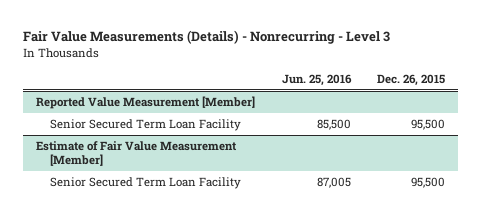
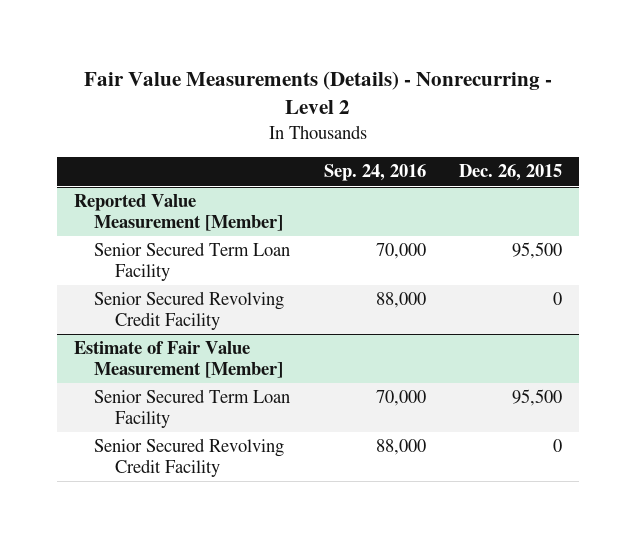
- Fair Value Measurements (Details) - Nonrecurring - Level 3
+ Fair Value Measurements (Details) - Nonrecurring - Level 2
- | Jun. 25, 2016 | Dec. 26, 2015
+ | Sep. 24, 2016 | Dec. 26, 2015
@ Reported Value Measurement [Member]
+ Senior Secured Revolving Credit Facility | 88,000 | 0
@ Estimate of Fair Value Measurement [Member]
+ Senior Secured Revolving Credit Facility | 88,000 | 0

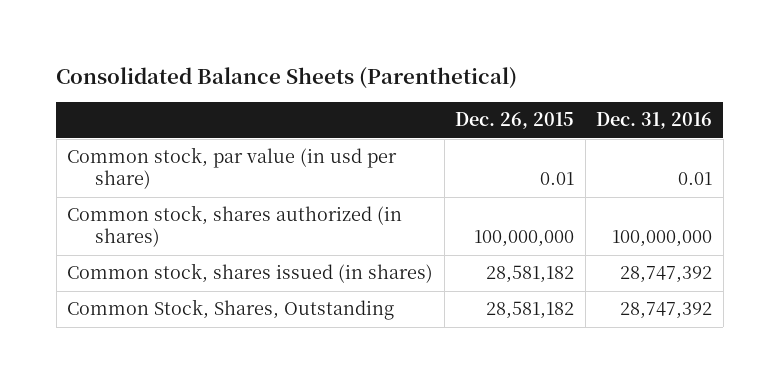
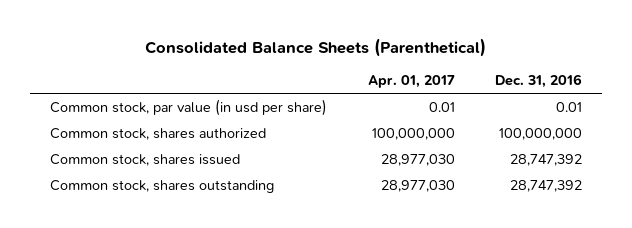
- | Dec. 26, 2015 | Dec. 31, 2016
+ | Apr. 01, 2017 | Dec. 31, 2016
- Common stock, shares authorized (in shares) | 100,000,000 | 100,000,000
- Common stock, shares issued (in shares) | 28,581,182 | 28,747,392
- Common Stock, Shares, Outstanding | 28,581,182 | 28,747,392
+ Common stock, shares authorized | 100,000,000 | 100,000,000
+ Common stock, shares issued | 28,977,030 | 28,747,392
+ Common stock, shares outstanding | 28,977,030 | 28,747,392

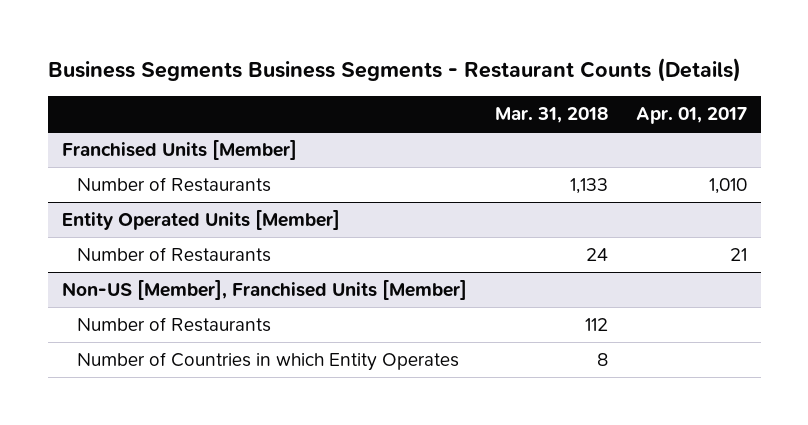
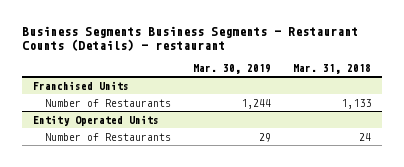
- Business Segments Business Segments - Restaurant Counts (Details)
+ Business Segments Business Segments - Restaurant Counts (Details) - restaurant
- | Mar. 31, 2018 | Apr. 01, 2017
+ | Mar. 30, 2019 | Mar. 31, 2018
- Franchised Units [Member]
+ Franchised Units
- Entity Operated Units [Member]
+ Entity Operated Units
- Non-US [Member], Franchised Units [Member]
- Number of Restaurants | 112 |
- Number of Countries in which Entity Operates | 8 |

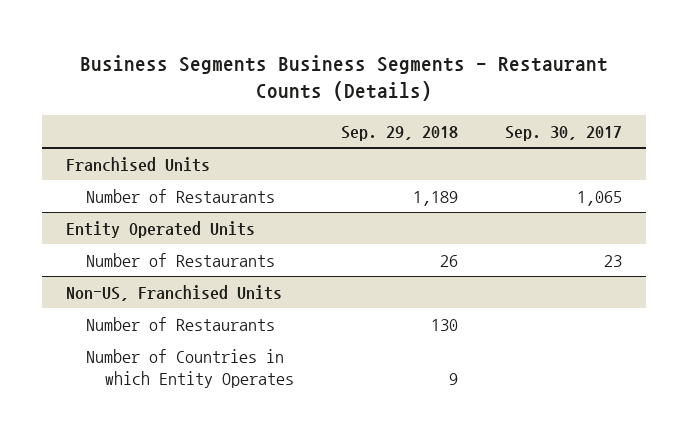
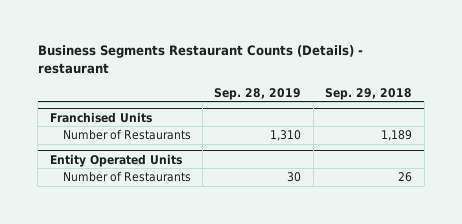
- Business Segments Business Segments - Restaurant Counts (Details)
+ Business Segments Restaurant Counts (Details) - restaurant
- | Sep. 29, 2018 | Sep. 30, 2017
+ | Sep. 28, 2019 | Sep. 29, 2018
- Non-US, Franchised Units
- Number of Restaurants | 130 |
- Number of Countries in which Entity Operates | 9 |

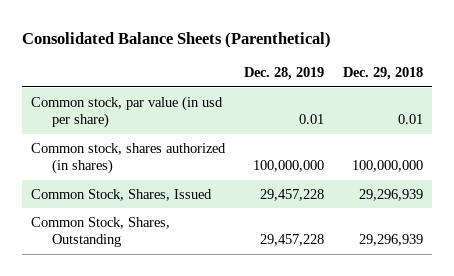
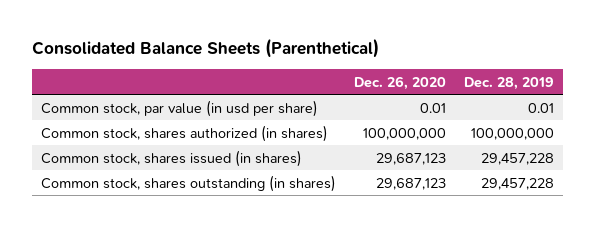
- | Dec. 28, 2019 | Dec. 29, 2018
+ | Dec. 26, 2020 | Dec. 28, 2019
- Common Stock, Shares, Issued | 29,457,228 | 29,296,939
- Common Stock, Shares, Outstanding | 29,457,228 | 29,296,939
+ Common stock, shares issued (in shares) | 29,687,123 | 29,457,228
+ Common stock, shares outstanding (in shares) | 29,687,123 | 29,457,228

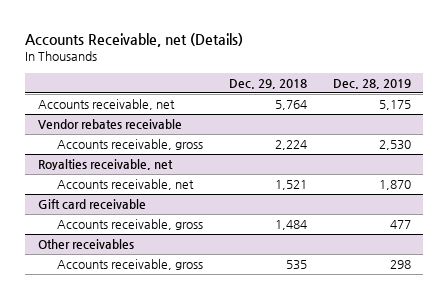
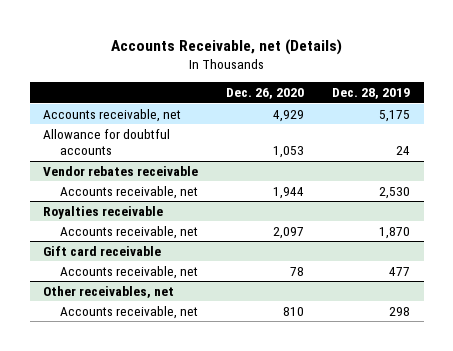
- | Dec. 29, 2018 | Dec. 28, 2019
+ | Dec. 26, 2020 | Dec. 28, 2019
+ Allowance for doubtful accounts | 1,053 | 24
@ Vendor rebates receivable
- Accounts receivable, gross | 2,224 | 2,530
- Royalties receivable, net
@ Vendor rebates receivable
+ Accounts receivable, net | 1,944 | 2,530
+ Royalties receivable
@ Gift card receivable
- Accounts receivable, gross | 1,484 | 477
- Other receivables
- Accounts receivable, gross | 535 | 298
@ Gift card receivable
+ Accounts receivable, net | 78 | 477
+ Other receivables, net
+ Accounts receivable, net | 810 | 298

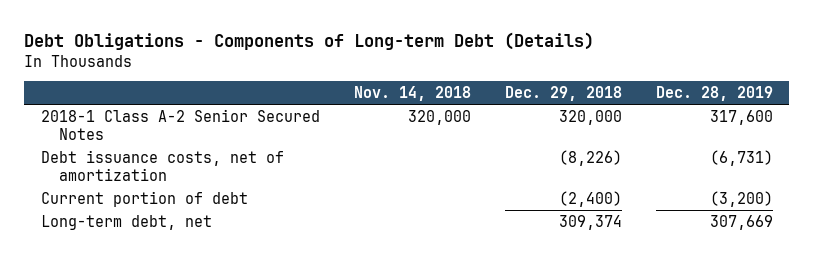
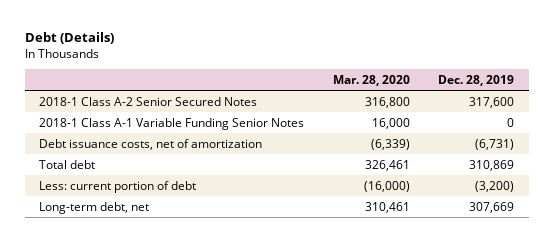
- Debt Obligations - Components of Long-term Debt (Details)
+ Debt (Details)
- | Nov. 14, 2018 | Dec. 29, 2018 | Dec. 28, 2019
+ | Mar. 28, 2020 | Dec. 28, 2019
+ 2018-1 Class A-1 Variable Funding Senior Notes | 16,000 | 0
- Current portion of debt | | (2,400) | (3,200)
+ Total debt | 326,461 | 310,869
+ Less: current portion of debt | (16,000) | (3,200)

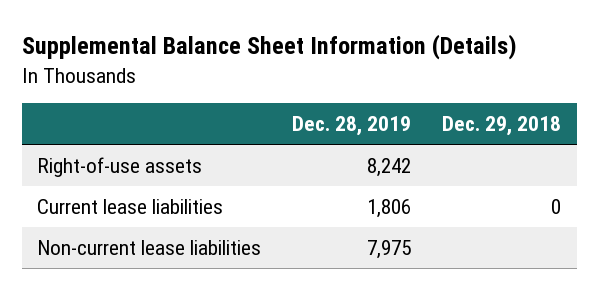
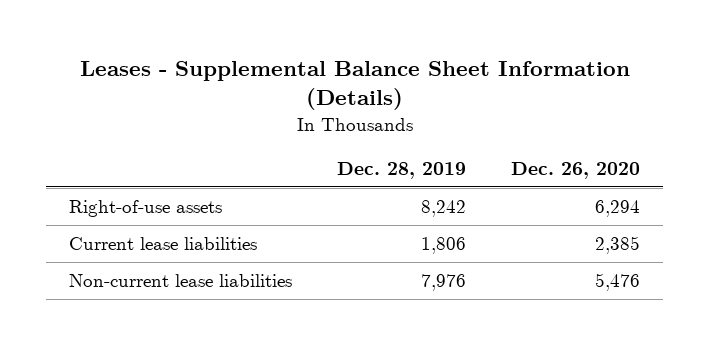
- Supplemental Balance Sheet Information (Details)
+ Leases - Supplemental Balance Sheet Information (Details)
- | Dec. 28, 2019 | Dec. 29, 2018
+ | Dec. 28, 2019 | Dec. 26, 2020
- Non-current lease liabilities | 7,975 |
+ Non-current lease liabilities | 7,976 | 5,476

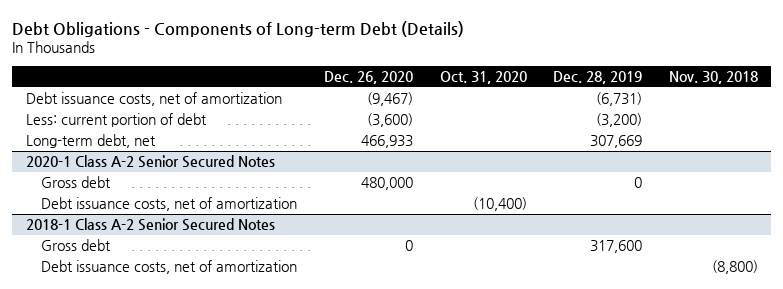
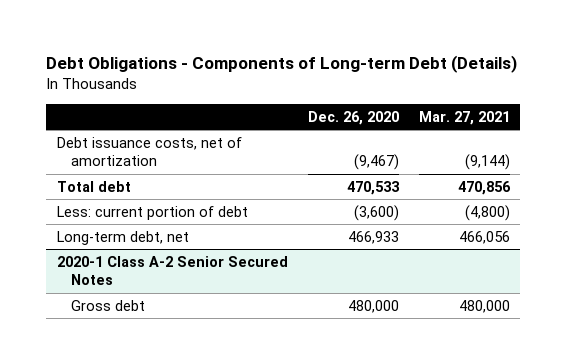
- | Dec. 26, 2020 | Oct. 31, 2020 | Dec. 28, 2019 | Nov. 30, 2018
+ | Dec. 26, 2020 | Mar. 27, 2021
+ Total debt | 470,533 | 470,856
@ 2020-1 Class A-2 Senior Secured Notes
- Debt issuance costs, net of amortization | | (10,400) | |
- 2018-1 Class A-2 Senior Secured Notes
- Gross debt | 0 | | 317,600 |
- Debt issuance costs, net of amortization | | | | (8,800)

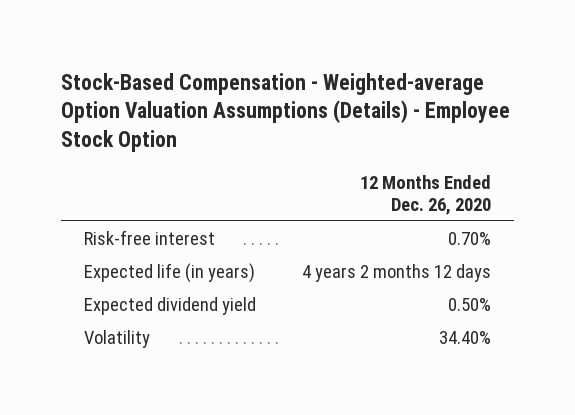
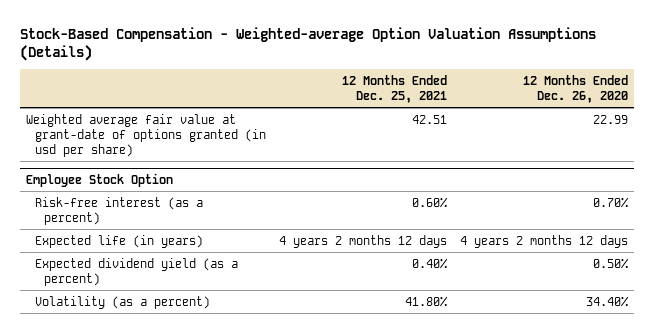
- Stock-Based Compensation - Weighted-average Option Valuation Assumptions (Details) - Employee Stock Option
+ Stock-Based Compensation - Weighted-average Option Valuation Assumptions (Details)
- | 12 Months Ended Dec. 26, 2020
+ | 12 Months Ended Dec. 25, 2021 | 12 Months Ended Dec. 26, 2020
- Risk-free interest | 0.70%
+ Weighted average fair value at grant-date of options granted (in usd per share) | 42.51 | 22.99
+ Employee Stock Option
+ Risk-free interest (as a percent) | 0.60% | 0.70%
- Expected dividend yield | 0.50%
- Volatility | 34.40%
+ Expected dividend yield (as a percent) | 0.40% | 0.50%
+ Volatility (as a percent) | 41.80% | 34.40%

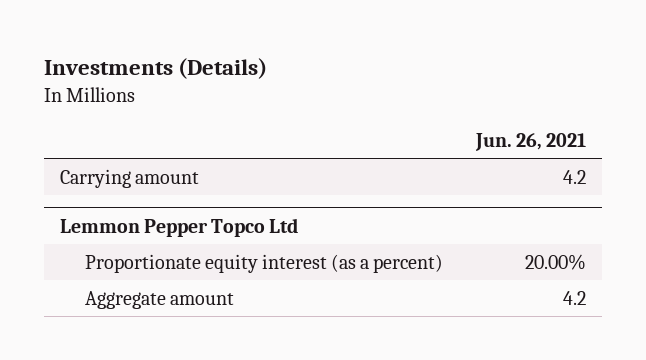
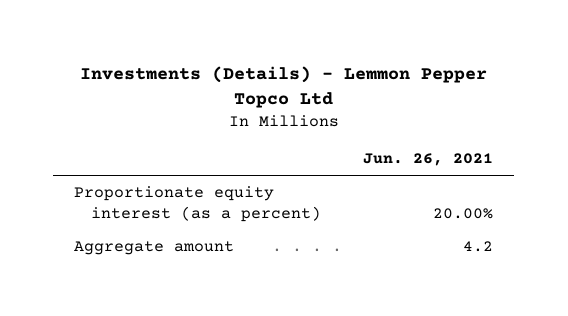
- Investments (Details)
+ Investments (Details) - Lemmon Pepper Topco Ltd
- Carrying amount | 4.2
- Lemmon Pepper Topco Ltd

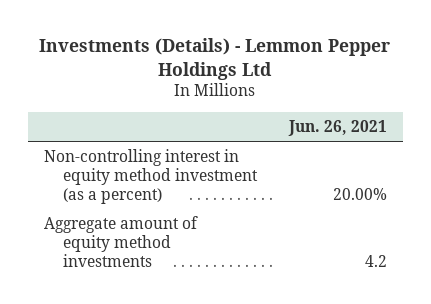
- Investments (Details) - Lemmon Pepper Topco Ltd
+ Investments (Details) - Lemmon Pepper Holdings Ltd
- Proportionate equity interest (as a percent) | 20.00%
- Aggregate amount | 4.2
+ Non-controlling interest in equity method investment (as a percent) | 20.00%
+ Aggregate amount of equity method investments | 4.2

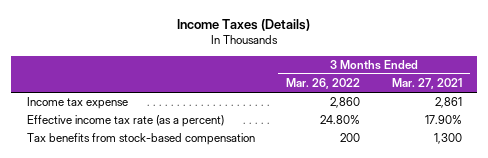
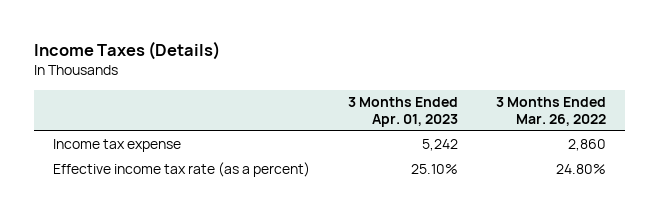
- | 3 Months Ended Mar. 26, 2022 | 3 Months Ended Mar. 27, 2021
+ | 3 Months Ended Apr. 01, 2023 | 3 Months Ended Mar. 26, 2022
- Tax benefits from stock-based compensation | 200 | 1,300

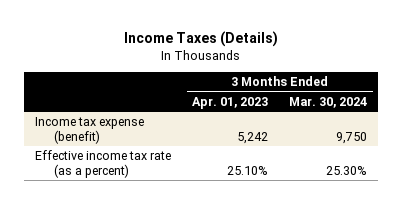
- | 3 Months Ended Apr. 01, 2023 | 3 Months Ended Mar. 26, 2022
+ | 3 Months Ended Apr. 01, 2023 | 3 Months Ended Mar. 30, 2024
- Income tax expense | 5,242 | 2,860
+ Income tax expense (benefit) | 5,242 | 9,750

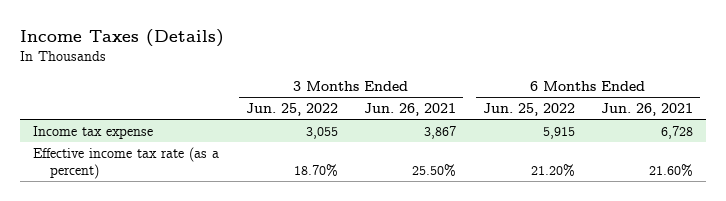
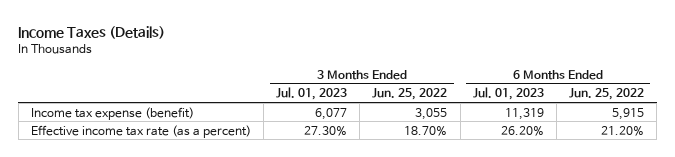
- | 3 Months Ended Jun. 25, 2022 | 3 Months Ended Jun. 26, 2021 | 6 Months Ended Jun. 25, 2022 | 6 Months Ended Jun. 26, 2021
+ | 3 Months Ended Jul. 01, 2023 | 3 Months Ended Jun. 25, 2022 | 6 Months Ended Jul. 01, 2023 | 6 Months Ended Jun. 25, 2022
- Income tax expense | 3,055 | 3,867 | 5,915 | 6,728
+ Income tax expense (benefit) | 6,077 | 3,055 | 11,319 | 5,915

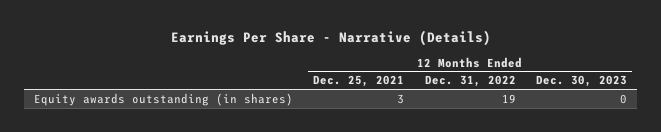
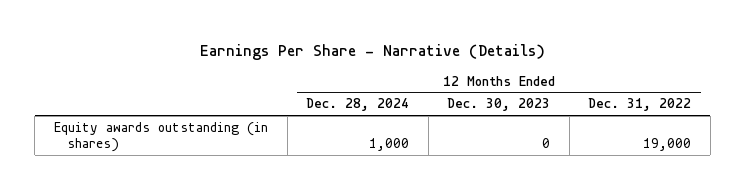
- | 12 Months Ended Dec. 25, 2021 | 12 Months Ended Dec. 31, 2022 | 12 Months Ended Dec. 30, 2023
+ | 12 Months Ended Dec. 28, 2024 | 12 Months Ended Dec. 30, 2023 | 12 Months Ended Dec. 31, 2022
- Equity awards outstanding (in shares) | 3 | 19 | 0
+ Equity awards outstanding (in shares) | 1,000 | 0 | 19,000

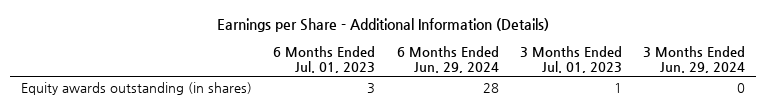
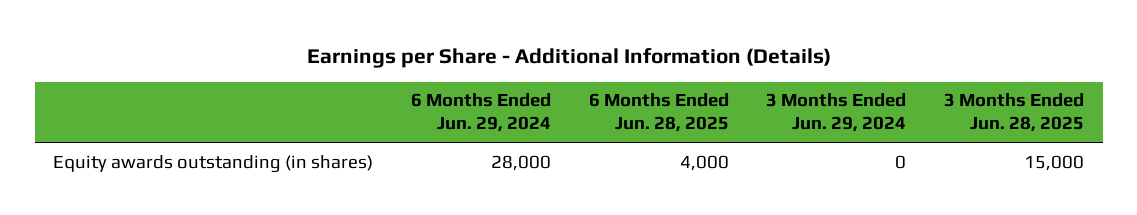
- | 6 Months Ended Jul. 01, 2023 | 6 Months Ended Jun. 29, 2024 | 3 Months Ended Jul. 01, 2023 | 3 Months Ended Jun. 29, 2024
+ | 6 Months Ended Jun. 29, 2024 | 6 Months Ended Jun. 28, 2025 | 3 Months Ended Jun. 29, 2024 | 3 Months Ended Jun. 28, 2025
- Equity awards outstanding (in shares) | 3 | 28 | 1 | 0
+ Equity awards outstanding (in shares) | 28,000 | 4,000 | 0 | 15,000

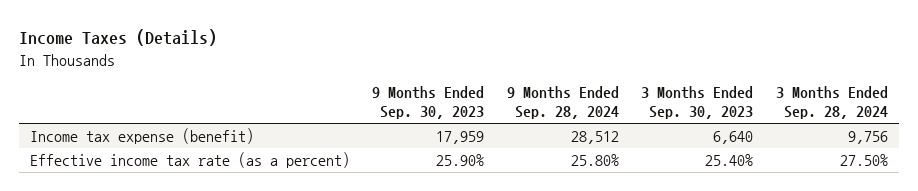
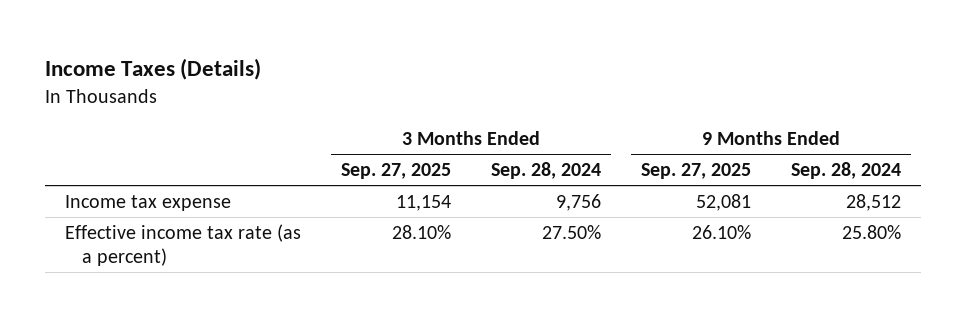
- | 9 Months Ended Sep. 30, 2023 | 9 Months Ended Sep. 28, 2024 | 3 Months Ended Sep. 30, 2023 | 3 Months Ended Sep. 28, 2024
+ | 3 Months Ended Sep. 27, 2025 | 3 Months Ended Sep. 28, 2024 | 9 Months Ended Sep. 27, 2025 | 9 Months Ended Sep. 28, 2024
- Income tax expense (benefit) | 17,959 | 28,512 | 6,640 | 9,756
+ Income tax expense | 11,154 | 9,756 | 52,081 | 28,512

